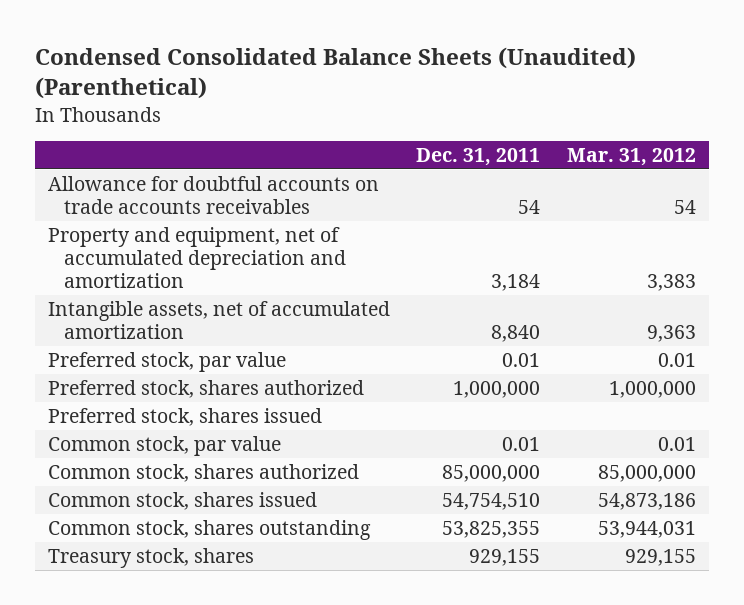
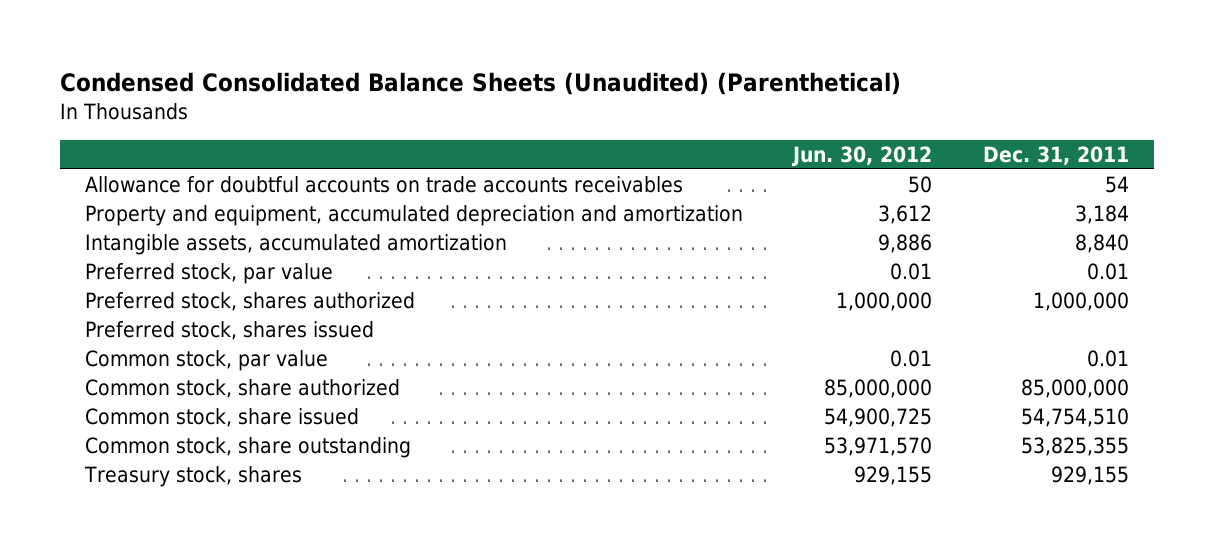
- | Dec. 31, 2011 | Mar. 31, 2012
+ | Jun. 30, 2012 | Dec. 31, 2011
- Property and equipment, net of accumulated depreciation and amortization | 3,184 | 3,383
- Intangible assets, net of accumulated amortization | 8,840 | 9,363
+ Property and equipment, accumulated depreciation and amortization | 3,612 | 3,184
+ Intangible assets, accumulated amortization | 9,886 | 8,840
- Common stock, shares authorized | 85,000,000 | 85,000,000
- Common stock, shares issued | 54,754,510 | 54,873,186
- Common stock, shares outstanding | 53,825,355 | 53,944,031
+ Common stock, share authorized | 85,000,000 | 85,000,000
+ Common stock, share issued | 54,900,725 | 54,754,510
+ Common stock, share outstanding | 53,971,570 | 53,825,355

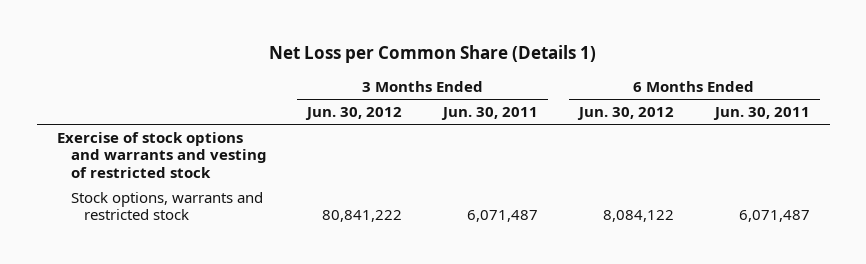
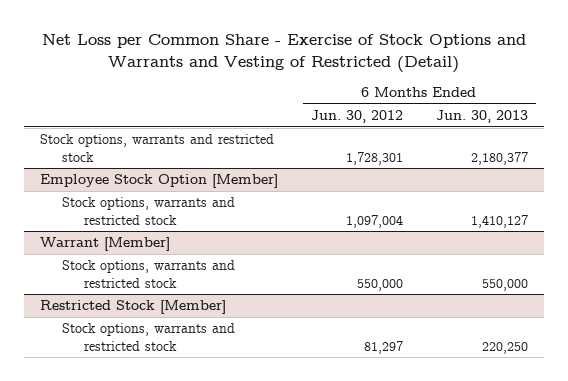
- Net Loss per Common Share (Details 1)
+ Net Loss per Common Share - Exercise of Stock Options and Warrants and Vesting of Restricted (Detail)
- | 3 Months Ended Jun. 30, 2012 | 3 Months Ended Jun. 30, 2011 | 6 Months Ended Jun. 30, 2012 | 6 Months Ended Jun. 30, 2011
+ | 6 Months Ended Jun. 30, 2012 | 6 Months Ended Jun. 30, 2013
- Exercise of stock options and warrants and vesting of restricted stock
- Stock options, warrants and restricted stock | 80,841,222 | 6,071,487 | 8,084,122 | 6,071,487
+ Stock options, warrants and restricted stock | 1,728,301 | 2,180,377
+ Employee Stock Option [Member]
+ Stock options, warrants and restricted stock | 1,097,004 | 1,410,127
+ Warrant [Member]
+ Stock options, warrants and restricted stock | 550,000 | 550,000
+ Restricted Stock [Member]
+ Stock options, warrants and restricted stock | 81,297 | 220,250

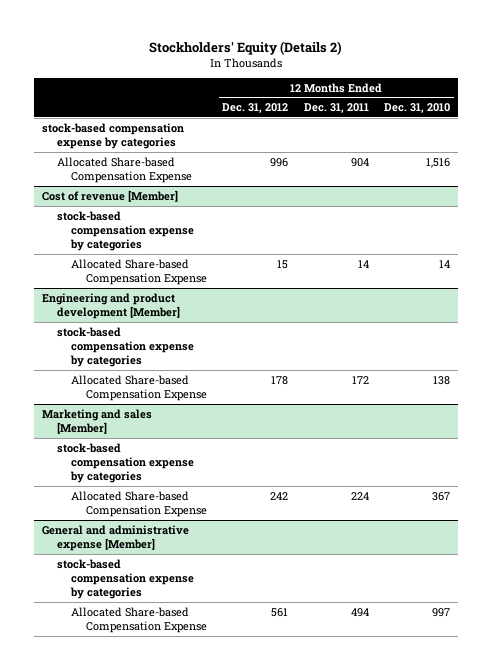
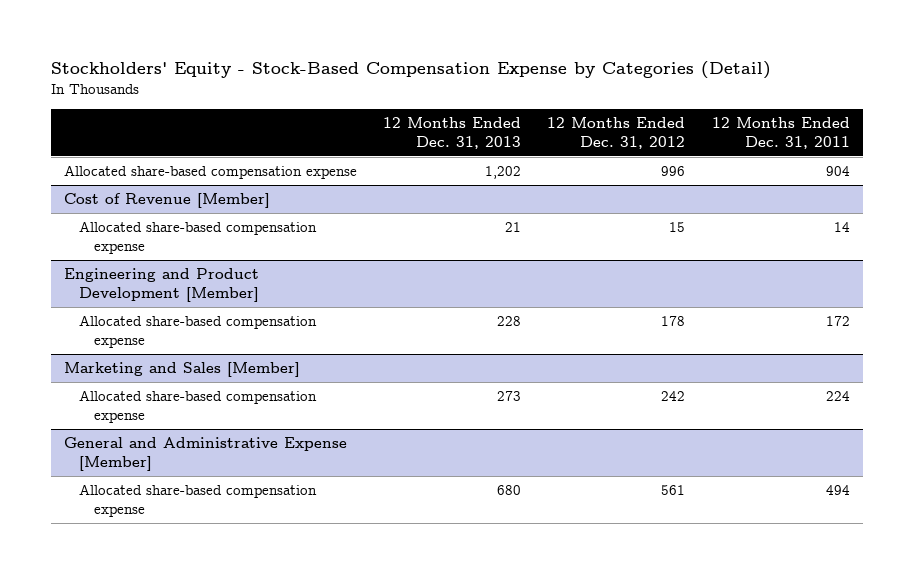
- Stockholders' Equity (Details 2)
+ Stockholders' Equity - Stock-Based Compensation Expense by Categories (Detail)
- | 12 Months Ended Dec. 31, 2012 | 12 Months Ended Dec. 31, 2011 | 12 Months Ended Dec. 31, 2010
+ | 12 Months Ended Dec. 31, 2013 | 12 Months Ended Dec. 31, 2012 | 12 Months Ended Dec. 31, 2011
- stock-based compensation expense by categories
- Allocated Share-based Compensation Expense | 996 | 904 | 1,516
- Cost of revenue [Member]
- stock-based compensation expense by categories
- Allocated Share-based Compensation Expense | 15 | 14 | 14
- Engineering and product development [Member]
- stock-based compensation expense by categories
- Allocated Share-based Compensation Expense | 178 | 172 | 138
- Marketing and sales [Member]
- stock-based compensation expense by categories
- Allocated Share-based Compensation Expense | 242 | 224 | 367
- General and administrative expense [Member]
- stock-based compensation expense by categories
- Allocated Share-based Compensation Expense | 561 | 494 | 997
+ Allocated share-based compensation expense | 1,202 | 996 | 904
+ Cost of Revenue [Member]
+ Allocated share-based compensation expense | 21 | 15 | 14
+ Engineering and Product Development [Member]
+ Allocated share-based compensation expense | 228 | 178 | 172
+ Marketing and Sales [Member]
+ Allocated share-based compensation expense | 273 | 242 | 224
+ General and Administrative Expense [Member]
+ Allocated share-based compensation expense | 680 | 561 | 494

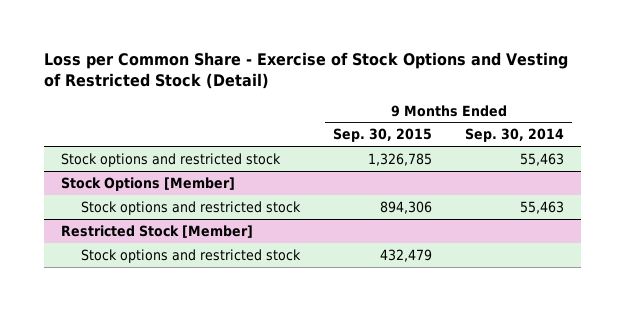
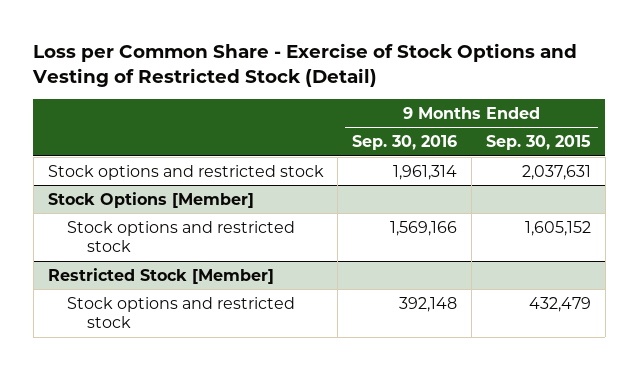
- | 9 Months Ended Sep. 30, 2015 | 9 Months Ended Sep. 30, 2014
+ | 9 Months Ended Sep. 30, 2016 | 9 Months Ended Sep. 30, 2015
- Stock options and restricted stock | 1,326,785 | 55,463
+ Stock options and restricted stock | 1,961,314 | 2,037,631
@ Stock Options [Member]
- Stock options and restricted stock | 894,306 | 55,463
+ Stock options and restricted stock | 1,569,166 | 1,605,152

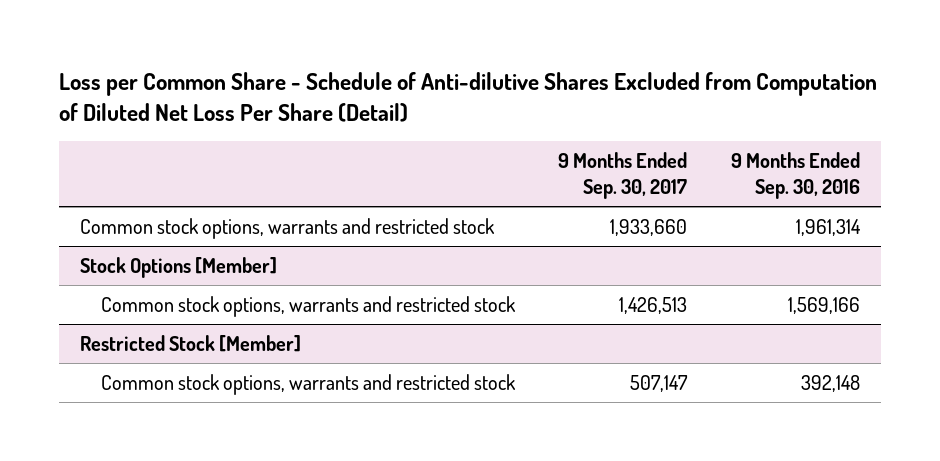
- Loss per Common Share - Exercise of Stock Options and Vesting of Restricted Stock (Detail)
+ Loss per Common Share - Schedule of Anti-dilutive Shares Excluded from Computation of Diluted Net Loss Per Share (Detail)
- | 9 Months Ended Sep. 30, 2016 | 9 Months Ended Sep. 30, 2015
+ | 9 Months Ended Sep. 30, 2017 | 9 Months Ended Sep. 30, 2016
- Stock options and restricted stock | 1,961,314 | 2,037,631
+ Common stock options, warrants and restricted stock | 1,933,660 | 1,961,314
@ Stock Options [Member]
- Stock options and restricted stock | 1,569,166 | 1,605,152
+ Common stock options, warrants and restricted stock | 1,426,513 | 1,569,166
@ Restricted Stock [Member]
- Stock options and restricted stock | 392,148 | 432,479
+ Common stock options, warrants and restricted stock | 507,147 | 392,148

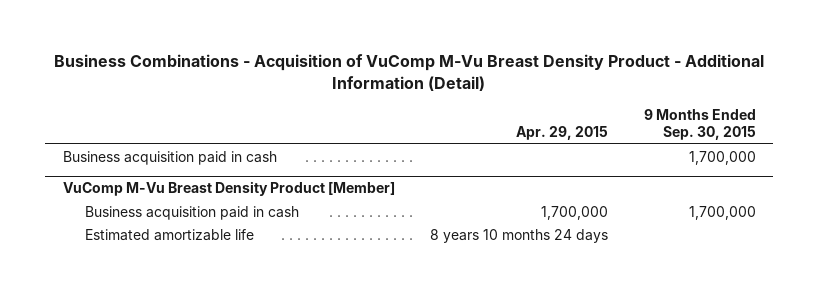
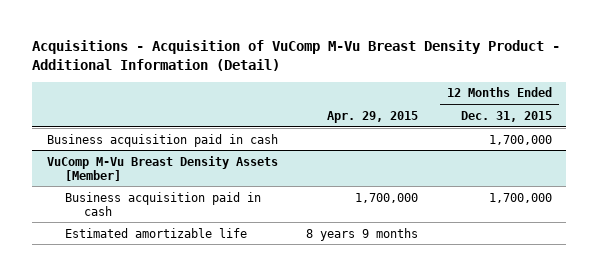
- Business Combinations - Acquisition of VuComp M-Vu Breast Density Product - Additional Information (Detail)
+ Acquisitions - Acquisition of VuComp M-Vu Breast Density Product - Additional Information (Detail)
- | Apr. 29, 2015 | 9 Months Ended Sep. 30, 2015
+ | Apr. 29, 2015 | 12 Months Ended Dec. 31, 2015
- VuComp M-Vu Breast Density Product [Member]
+ VuComp M-Vu Breast Density Assets [Member]
- Estimated amortizable life | 8 years 10 months 24 days |
+ Estimated amortizable life | 8 years 9 months |

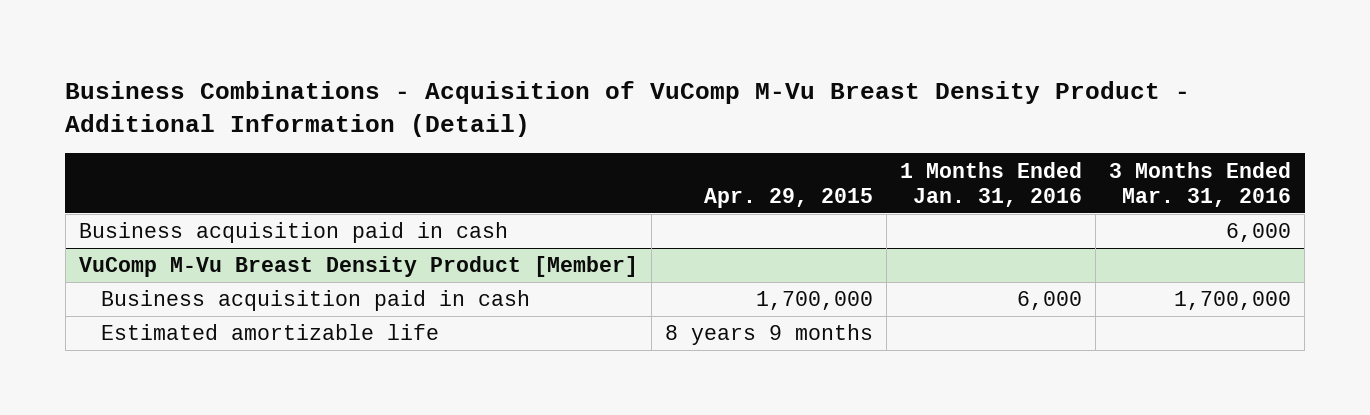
- Acquisitions - Acquisition of VuComp M-Vu Breast Density Product - Additional Information (Detail)
+ Business Combinations - Acquisition of VuComp M-Vu Breast Density Product - Additional Information (Detail)
- | Apr. 29, 2015 | 12 Months Ended Dec. 31, 2015
+ | Apr. 29, 2015 | 1 Months Ended Jan. 31, 2016 | 3 Months Ended Mar. 31, 2016
- VuComp M-Vu Breast Density Assets [Member]
+ VuComp M-Vu Breast Density Product [Member]

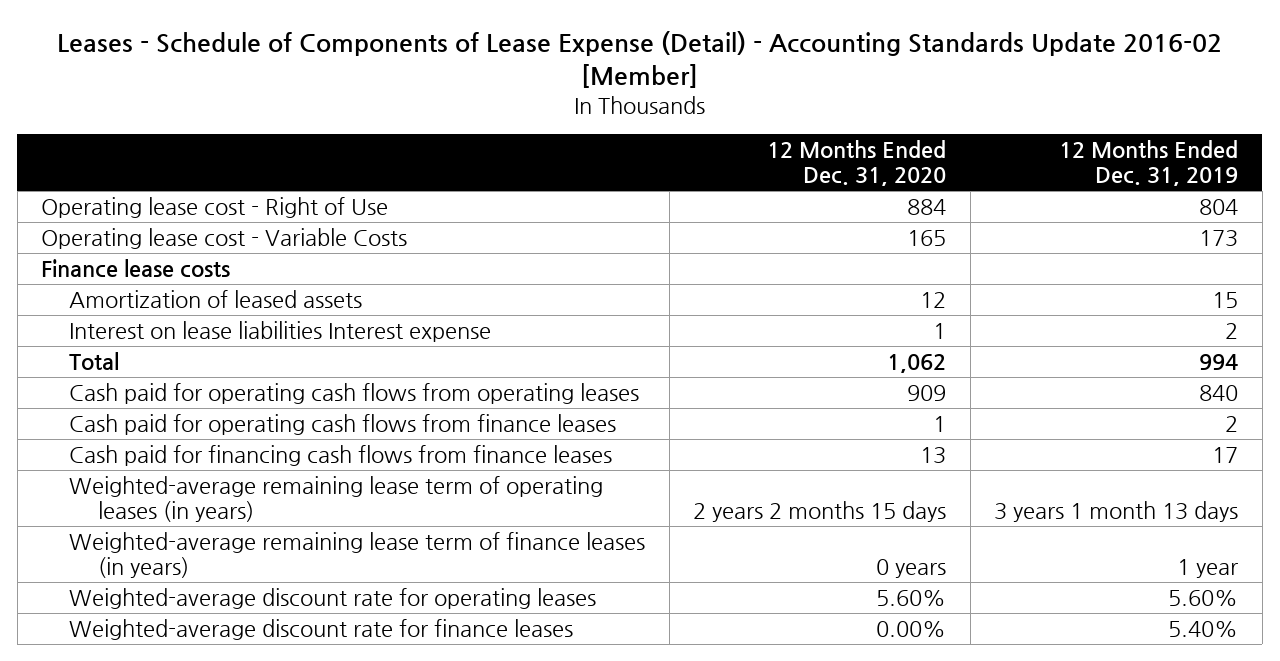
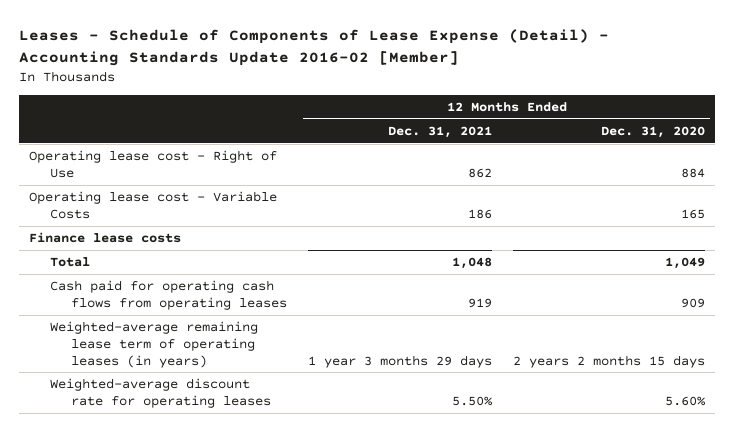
- | 12 Months Ended Dec. 31, 2020 | 12 Months Ended Dec. 31, 2019
+ | 12 Months Ended Dec. 31, 2021 | 12 Months Ended Dec. 31, 2020
- Amortization of leased assets | 12 | 15
- Interest on lease liabilities Interest expense | 1 | 2
- Total | 1,062 | 994
+ Total | 1,048 | 1,049
- Cash paid for operating cash flows from finance leases | 1 | 2
- Cash paid for financing cash flows from finance leases | 13 | 17
- Weighted-average remaining lease term of finance leases (in years) | 0 years | 1 year
- Weighted-average discount rate for finance leases | 0.00% | 5.40%

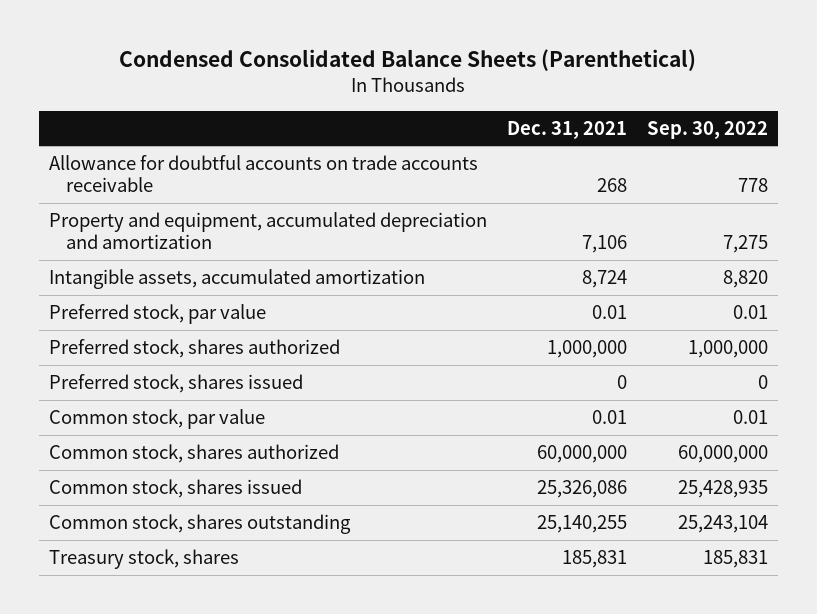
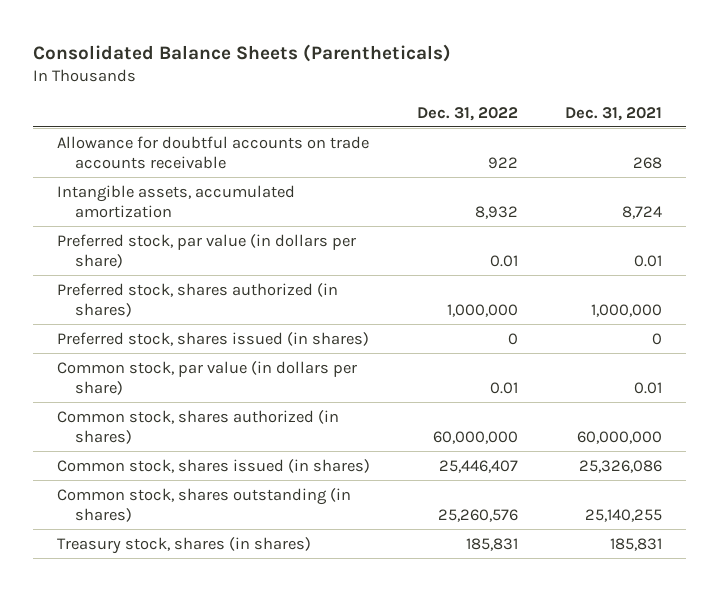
- Condensed Consolidated Balance Sheets (Parenthetical)
+ Consolidated Balance Sheets (Parentheticals)
- | Dec. 31, 2021 | Sep. 30, 2022
+ | Dec. 31, 2022 | Dec. 31, 2021
- Property and equipment, accumulated depreciation and amortization | 7,106 | 7,275
- Preferred stock, par value | 0.01 | 0.01
- Preferred stock, shares authorized | 1,000,000 | 1,000,000
- Preferred stock, shares issued | 0 | 0
- Common stock, par value | 0.01 | 0.01
- Common stock, shares authorized | 60,000,000 | 60,000,000
- Common stock, shares issued | 25,326,086 | 25,428,935
- Common stock, shares outstanding | 25,140,255 | 25,243,104
- Treasury stock, shares | 185,831 | 185,831
+ Preferred stock, par value (in dollars per share) | 0.01 | 0.01
+ Preferred stock, shares authorized (in shares) | 1,000,000 | 1,000,000
+ Preferred stock, shares issued (in shares) | 0 | 0
+ Common stock, par value (in dollars per share) | 0.01 | 0.01
+ Common stock, shares authorized (in shares) | 60,000,000 | 60,000,000
+ Common stock, shares issued (in shares) | 25,446,407 | 25,326,086
+ Common stock, shares outstanding (in shares) | 25,260,576 | 25,140,255
+ Treasury stock, shares (in shares) | 185,831 | 185,831

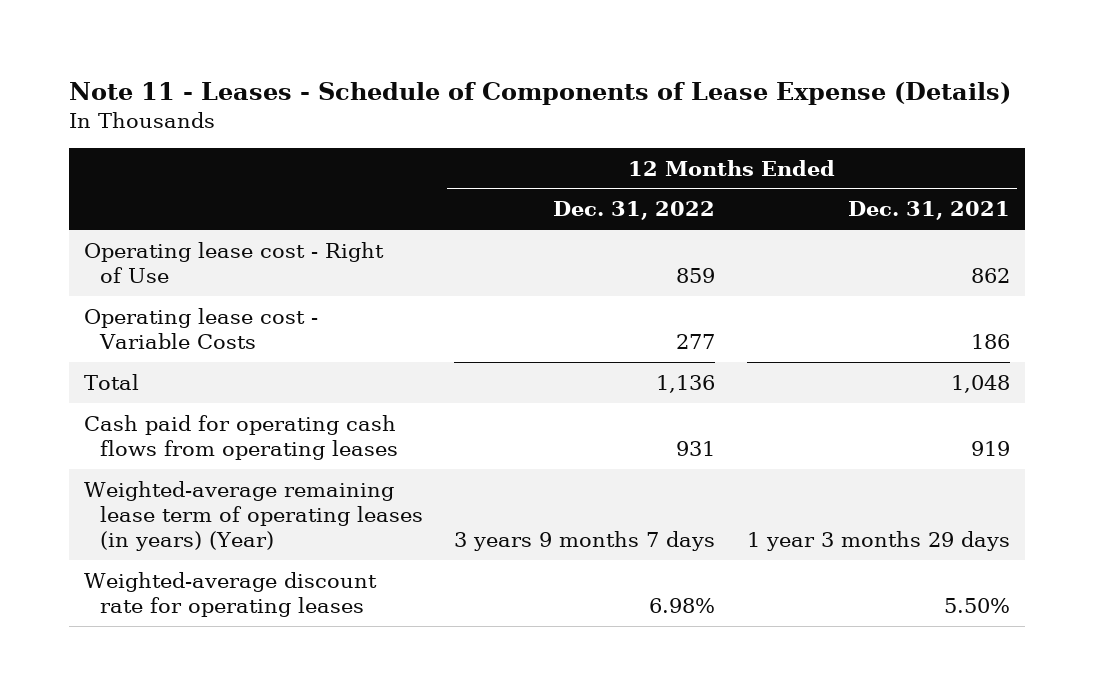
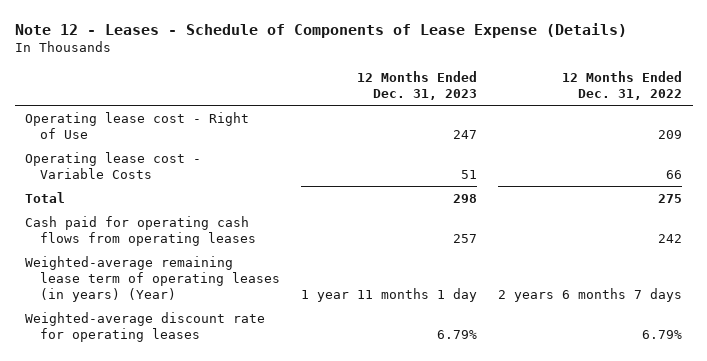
- Note 11 - Leases - Schedule of Components of Lease Expense (Details)
+ Note 12 - Leases - Schedule of Components of Lease Expense (Details)
- | 12 Months Ended Dec. 31, 2022 | 12 Months Ended Dec. 31, 2021
+ | 12 Months Ended Dec. 31, 2023 | 12 Months Ended Dec. 31, 2022
- Operating lease cost - Right of Use | 859 | 862
- Operating lease cost - Variable Costs | 277 | 186
- Total | 1,136 | 1,048
- Cash paid for operating cash flows from operating leases | 931 | 919
- Weighted-average remaining lease term of operating leases (in years) (Year) | 3 years 9 months 7 days | 1 year 3 months 29 days
- Weighted-average discount rate for operating leases | 6.98% | 5.50%
+ Operating lease cost - Right of Use | 247 | 209
+ Operating lease cost - Variable Costs | 51 | 66
+ Total | 298 | 275
+ Cash paid for operating cash flows from operating leases | 257 | 242
+ Weighted-average remaining lease term of operating leases (in years) (Year) | 1 year 11 months 1 day | 2 years 6 months 7 days
+ Weighted-average discount rate for operating leases | 6.79% | 6.79%

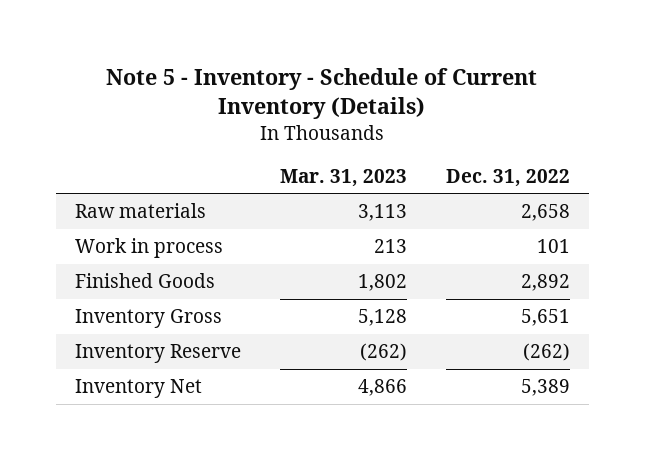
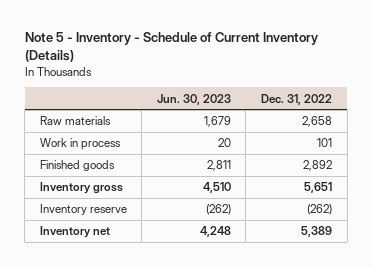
- | Mar. 31, 2023 | Dec. 31, 2022
+ | Jun. 30, 2023 | Dec. 31, 2022
- Finished Goods | 1,802 | 2,892
- Inventory Gross | 5,128 | 5,651
- Inventory Reserve | (262) | (262)
- Inventory Net | 4,866 | 5,389
+ Finished goods | 2,811 | 2,892
+ Inventory gross | 4,510 | 5,651
+ Inventory reserve | (262) | (262)
+ Inventory net | 4,248 | 5,389

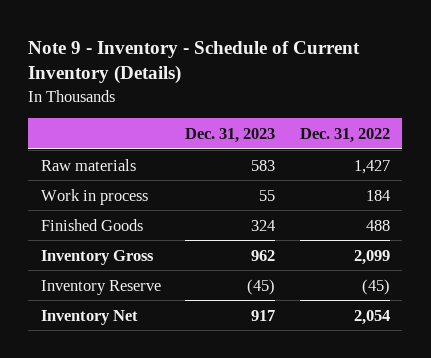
- Note 5 - Inventory - Schedule of Current Inventory (Details)
+ Note 9 - Inventory - Schedule of Current Inventory (Details)
- | Jun. 30, 2023 | Dec. 31, 2022
+ | Dec. 31, 2023 | Dec. 31, 2022
- Raw materials | 1,679 | 2,658
- Work in process | 20 | 101
- Finished goods | 2,811 | 2,892
- Inventory gross | 4,510 | 5,651
- Inventory reserve | (262) | (262)
- Inventory net | 4,248 | 5,389
+ Raw materials | 583 | 1,427
+ Work in process | 55 | 184
+ Finished Goods | 324 | 488
+ Inventory Gross | 962 | 2,099
+ Inventory Reserve | (45) | (45)
+ Inventory Net | 917 | 2,054

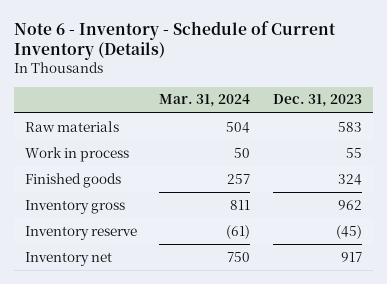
- Note 9 - Inventory - Schedule of Current Inventory (Details)
+ Note 6 - Inventory - Schedule of Current Inventory (Details)
- | Dec. 31, 2023 | Dec. 31, 2022
+ | Mar. 31, 2024 | Dec. 31, 2023
- Finished Goods | 324 | 488
- Inventory Gross | 962 | 2,099
- Inventory Reserve | (45) | (45)
- Inventory Net | 917 | 2,054
+ Finished goods | 257 | 324
+ Inventory gross | 811 | 962
+ Inventory reserve | (61) | (45)
+ Inventory net | 750 | 917

